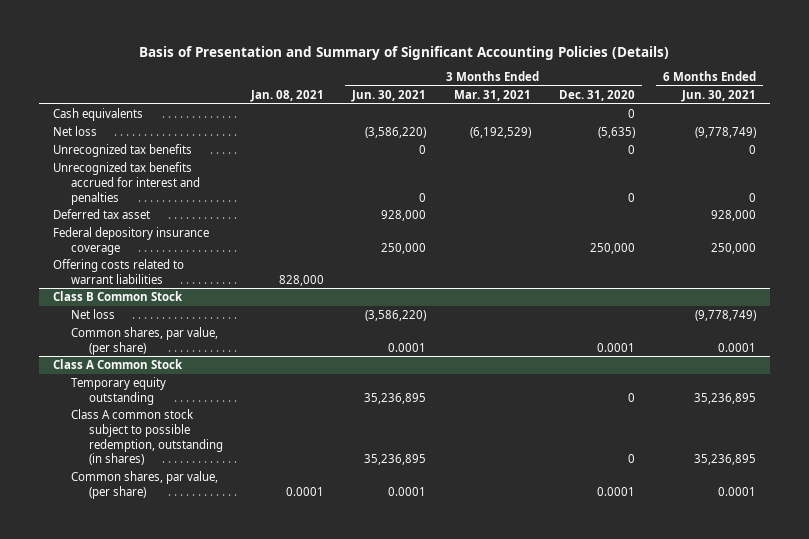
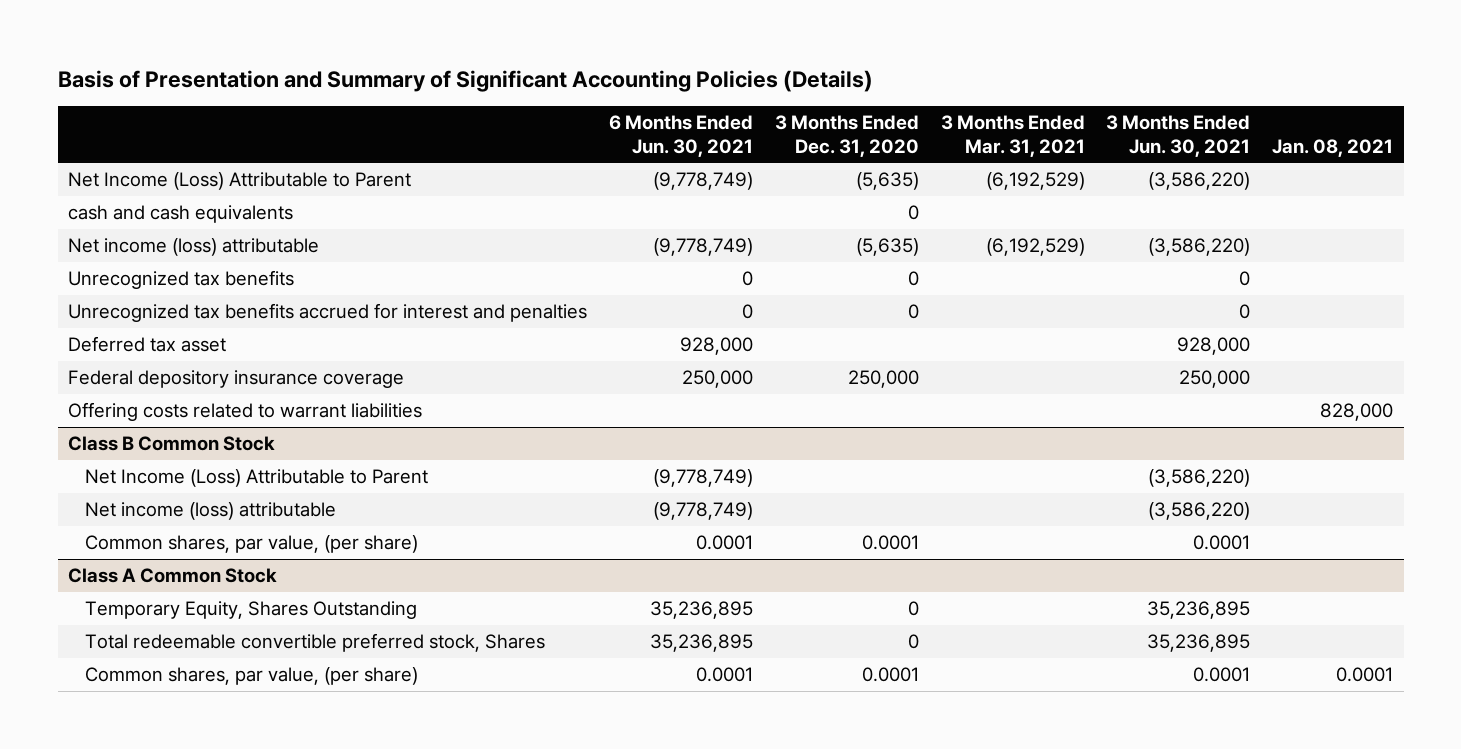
- | Jan. 08, 2021 | 3 Months Ended Jun. 30, 2021 | 3 Months Ended Mar. 31, 2021 | 3 Months Ended Dec. 31, 2020 | 6 Months Ended Jun. 30, 2021
+ | 6 Months Ended Jun. 30, 2021 | 3 Months Ended Dec. 31, 2020 | 3 Months Ended Mar. 31, 2021 | 3 Months Ended Jun. 30, 2021 | Jan. 08, 2021
- Cash equivalents | | | | 0 |
- Net loss | | (3,586,220) | (6,192,529) | (5,635) | (9,778,749)
+ Net Income (Loss) Attributable to Parent | (9,778,749) | (5,635) | (6,192,529) | (3,586,220) |
+ cash and cash equivalents | | 0 | | |
+ Net income (loss) attributable | (9,778,749) | (5,635) | (6,192,529) | (3,586,220) |
@ Class B Common Stock
- Net loss | | (3,586,220) | | | (9,778,749)
+ Net Income (Loss) Attributable to Parent | (9,778,749) | | | (3,586,220) |
+ Net income (loss) attributable | (9,778,749) | | | (3,586,220) |
@ Class A Common Stock
- Temporary equity outstanding | | 35,236,895 | | 0 | 35,236,895
- Class A common stock subject to possible redemption, outstanding (in shares) | | 35,236,895 | | 0 | 35,236,895
+ Temporary Equity, Shares Outstanding | 35,236,895 | 0 | | 35,236,895 |
+ Total redeemable convertible preferred stock, Shares | 35,236,895 | 0 | | 35,236,895 |

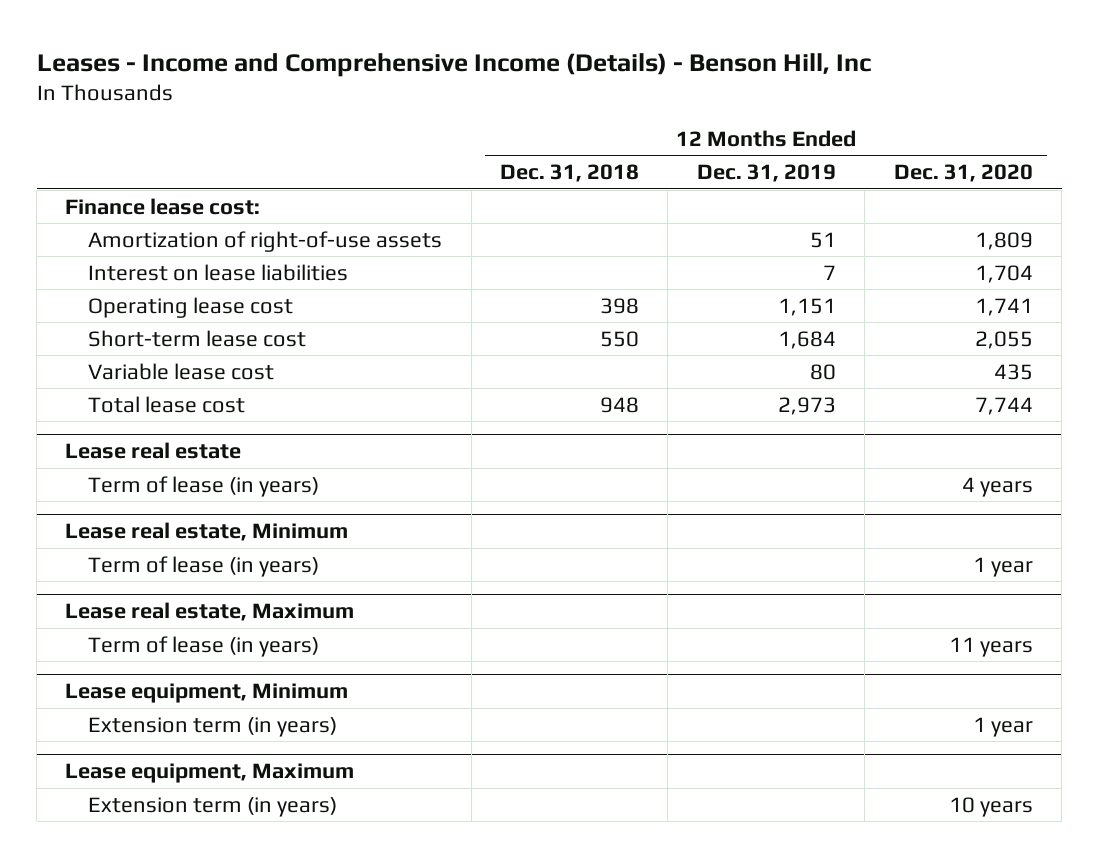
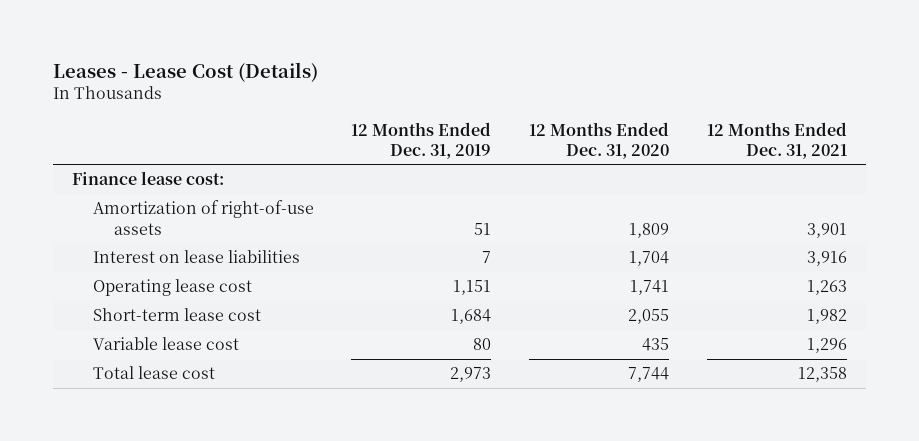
- Leases - Income and Comprehensive Income (Details) - Benson Hill, Inc
+ Leases - Lease Cost (Details)
- | 12 Months Ended Dec. 31, 2018 | 12 Months Ended Dec. 31, 2019 | 12 Months Ended Dec. 31, 2020
+ | 12 Months Ended Dec. 31, 2019 | 12 Months Ended Dec. 31, 2020 | 12 Months Ended Dec. 31, 2021
- Lease real estate
- Term of lease (in years) | | | 4 years
- Lease real estate, Minimum
- Term of lease (in years) | | | 1 year
- Lease real estate, Maximum
- Term of lease (in years) | | | 11 years
- Lease equipment, Minimum
- Extension term (in years) | | | 1 year
- Lease equipment, Maximum
- Extension term (in years) | | | 10 years

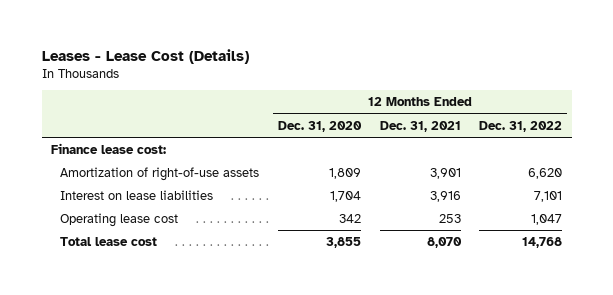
- | 12 Months Ended Dec. 31, 2019 | 12 Months Ended Dec. 31, 2020 | 12 Months Ended Dec. 31, 2021
+ | 12 Months Ended Dec. 31, 2020 | 12 Months Ended Dec. 31, 2021 | 12 Months Ended Dec. 31, 2022
- Operating lease cost | 1,151 | 1,741 | 1,263
- Short-term lease cost | 1,684 | 2,055 | 1,982
- Variable lease cost | 80 | 435 | 1,296
- Total lease cost | 2,973 | 7,744 | 12,358
+ Operating lease cost | 342 | 253 | 1,047
+ Total lease cost | 3,855 | 8,070 | 14,768

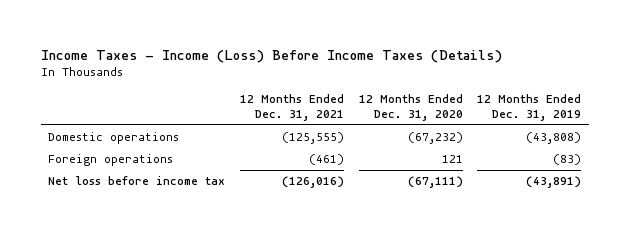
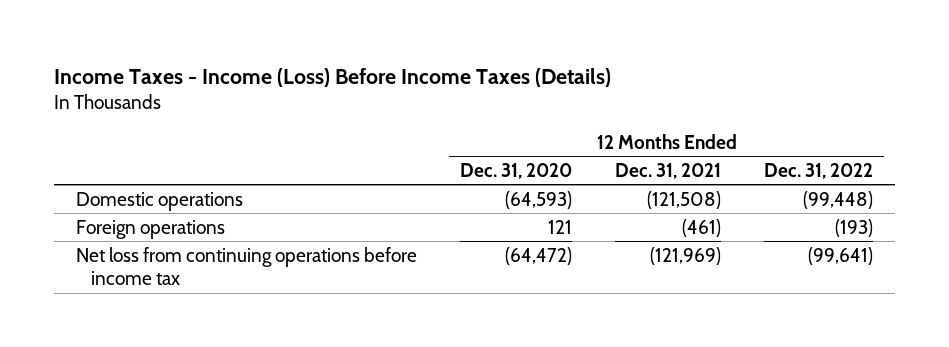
- | 12 Months Ended Dec. 31, 2021 | 12 Months Ended Dec. 31, 2020 | 12 Months Ended Dec. 31, 2019
+ | 12 Months Ended Dec. 31, 2020 | 12 Months Ended Dec. 31, 2021 | 12 Months Ended Dec. 31, 2022
- Domestic operations | (125,555) | (67,232) | (43,808)
+ Domestic operations | (64,593) | (121,508) | (99,448)
- Net loss before income tax | (126,016) | (67,111) | (43,891)
+ Net loss from continuing operations before income tax | (64,472) | (121,969) | (99,641)

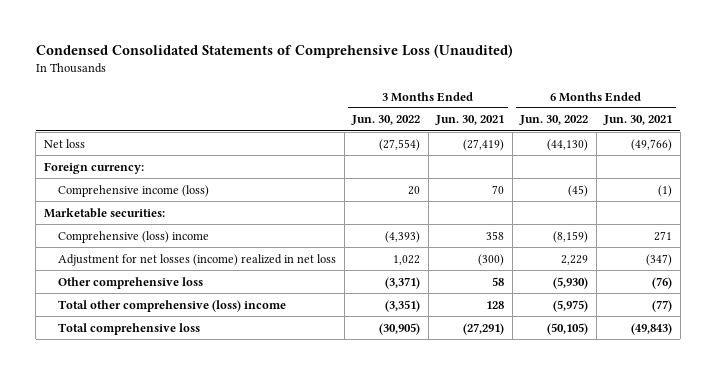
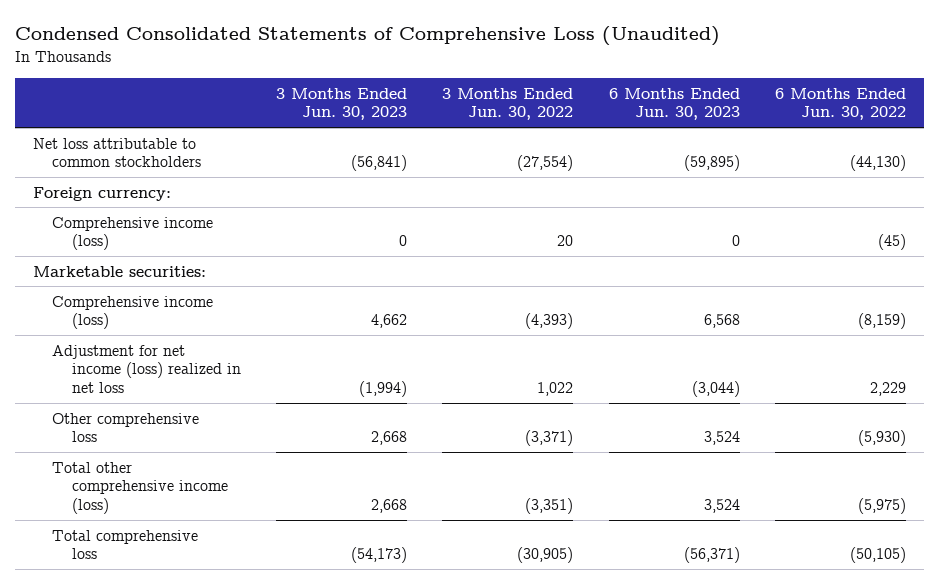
- | 3 Months Ended Jun. 30, 2022 | 3 Months Ended Jun. 30, 2021 | 6 Months Ended Jun. 30, 2022 | 6 Months Ended Jun. 30, 2021
+ | 3 Months Ended Jun. 30, 2023 | 3 Months Ended Jun. 30, 2022 | 6 Months Ended Jun. 30, 2023 | 6 Months Ended Jun. 30, 2022
- Net loss | (27,554) | (27,419) | (44,130) | (49,766)
+ Net loss attributable to common stockholders | (56,841) | (27,554) | (59,895) | (44,130)
- Comprehensive (loss) income | (4,393) | 358 | (8,159) | 271
- Adjustment for net losses (income) realized in net loss | 1,022 | (300) | 2,229 | (347)
+ Comprehensive income (loss) | 4,662 | (4,393) | 6,568 | (8,159)
+ Adjustment for net income (loss) realized in net loss | (1,994) | 1,022 | (3,044) | 2,229
- Total other comprehensive (loss) income | (3,351) | 128 | (5,975) | (77)
+ Total other comprehensive income (loss) | 2,668 | (3,351) | 3,524 | (5,975)

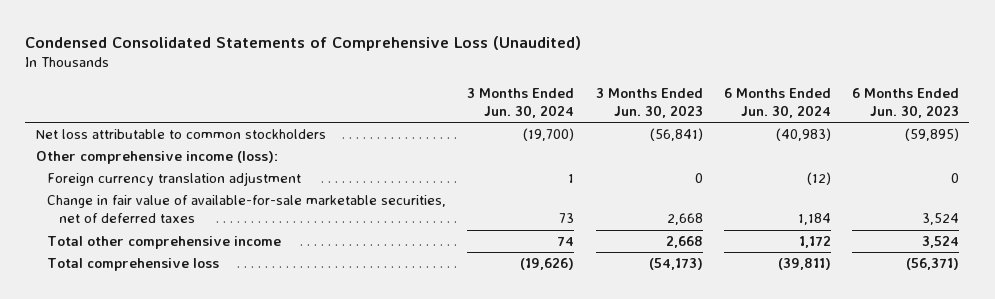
- | 3 Months Ended Jun. 30, 2023 | 3 Months Ended Jun. 30, 2022 | 6 Months Ended Jun. 30, 2023 | 6 Months Ended Jun. 30, 2022
+ | 3 Months Ended Jun. 30, 2024 | 3 Months Ended Jun. 30, 2023 | 6 Months Ended Jun. 30, 2024 | 6 Months Ended Jun. 30, 2023
- Foreign currency:
- Comprehensive income (loss) | 0 | 20 | 0 | (45)
- Marketable securities:
- Comprehensive income (loss) | 4,662 | (4,393) | 6,568 | (8,159)
- Adjustment for net income (loss) realized in net loss | (1,994) | 1,022 | (3,044) | 2,229
- Other comprehensive loss | 2,668 | (3,371) | 3,524 | (5,930)
- Total other comprehensive income (loss) | 2,668 | (3,351) | 3,524 | (5,975)
+ Other comprehensive income (loss):
+ Foreign currency translation adjustment | 1 | 0 | (12) | 0
+ Change in fair value of available-for-sale marketable securities, net of deferred taxes | 73 | 2,668 | 1,184 | 3,524
+ Total other comprehensive income | 74 | 2,668 | 1,172 | 3,524

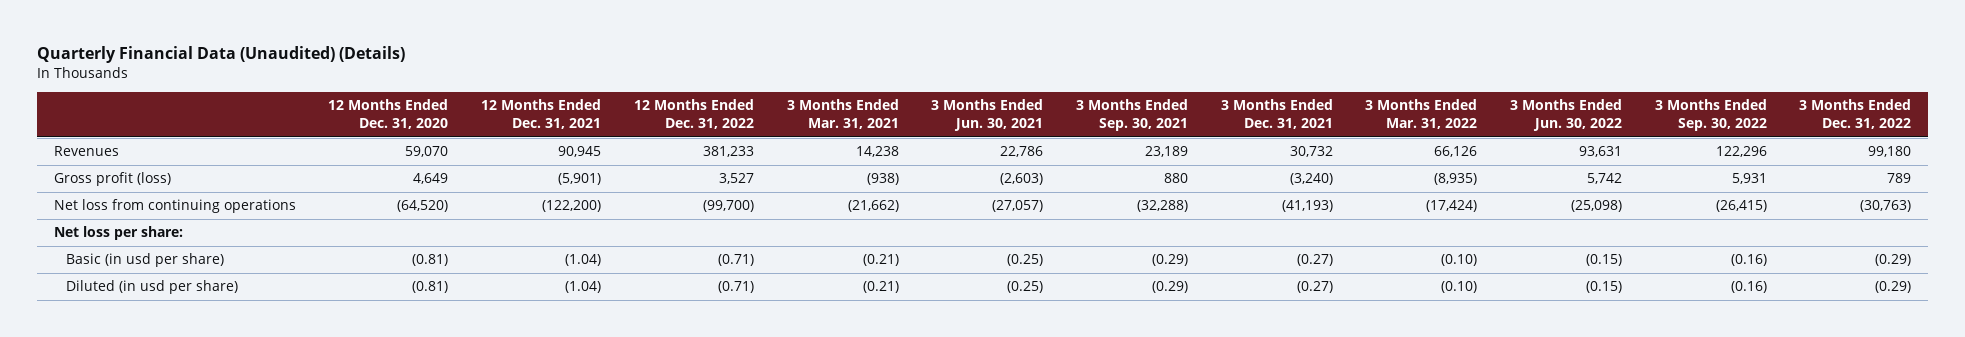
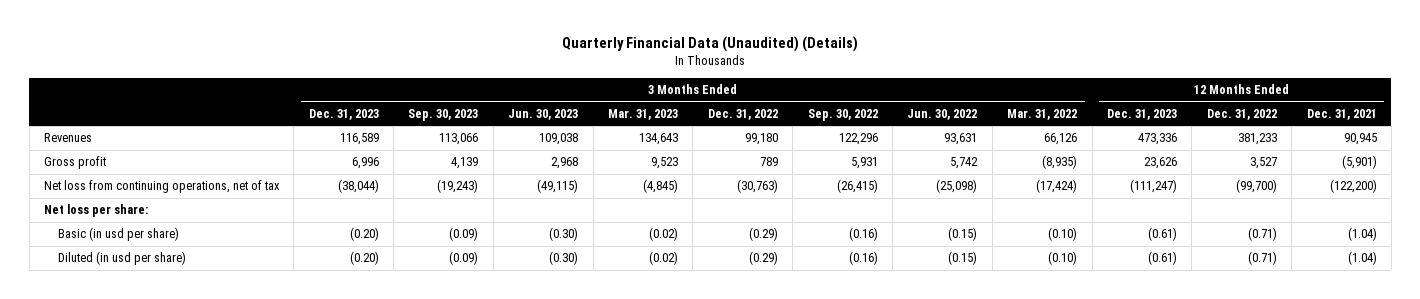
- | 12 Months Ended Dec. 31, 2020 | 12 Months Ended Dec. 31, 2021 | 12 Months Ended Dec. 31, 2022 | 3 Months Ended Mar. 31, 2021 | 3 Months Ended Jun. 30, 2021 | 3 Months Ended Sep. 30, 2021 | 3 Months Ended Dec. 31, 2021 | 3 Months Ended Mar. 31, 2022 | 3 Months Ended Jun. 30, 2022 | 3 Months Ended Sep. 30, 2022 | 3 Months Ended Dec. 31, 2022
+ | 3 Months Ended Dec. 31, 2023 | 3 Months Ended Sep. 30, 2023 | 3 Months Ended Jun. 30, 2023 | 3 Months Ended Mar. 31, 2023 | 3 Months Ended Dec. 31, 2022 | 3 Months Ended Sep. 30, 2022 | 3 Months Ended Jun. 30, 2022 | 3 Months Ended Mar. 31, 2022 | 12 Months Ended Dec. 31, 2023 | 12 Months Ended Dec. 31, 2022 | 12 Months Ended Dec. 31, 2021
- Gross profit (loss) | 4,649 | (5,901) | 3,527 | (938) | (2,603) | 880 | (3,240) | (8,935) | 5,742 | 5,931 | 789
- Net loss from continuing operations | (64,520) | (122,200) | (99,700) | (21,662) | (27,057) | (32,288) | (41,193) | (17,424) | (25,098) | (26,415) | (30,763)
+ Gross profit | 6,996 | 4,139 | 2,968 | 9,523 | 789 | 5,931 | 5,742 | (8,935) | 23,626 | 3,527 | (5,901)
+ Net loss from continuing operations, net of tax | (38,044) | (19,243) | (49,115) | (4,845) | (30,763) | (26,415) | (25,098) | (17,424) | (111,247) | (99,700) | (122,200)

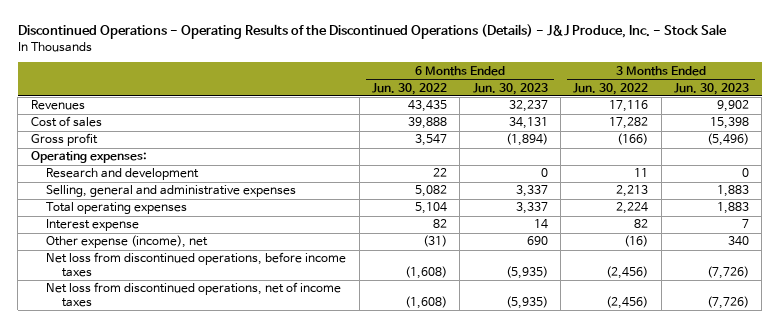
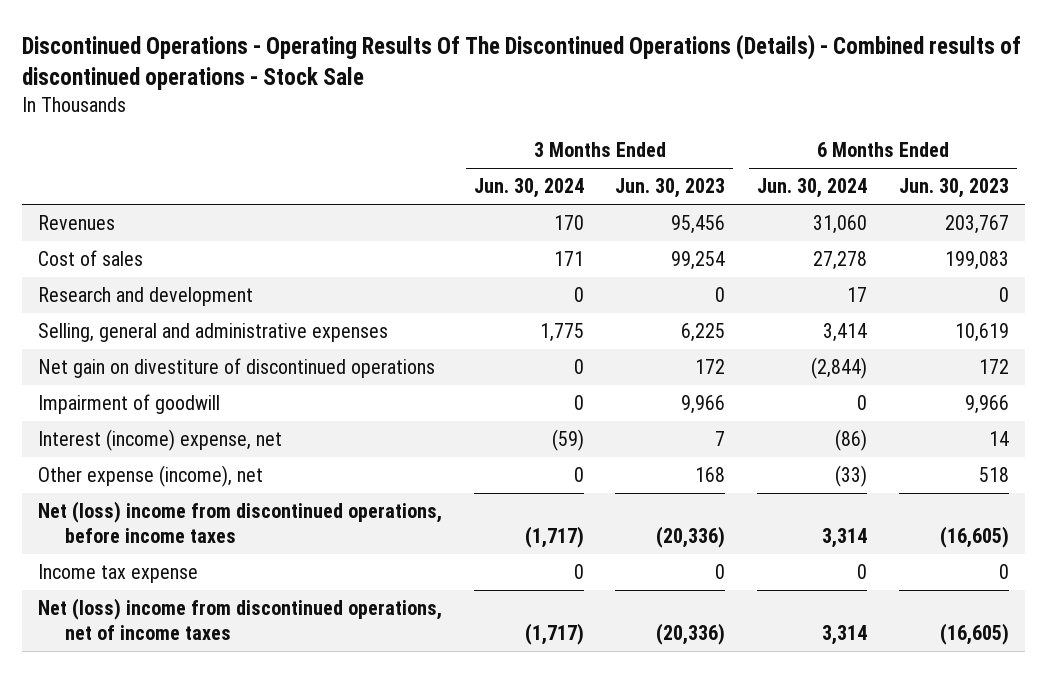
- Discontinued Operations - Operating Results of the Discontinued Operations (Details) - J&J Produce, Inc. - Stock Sale
+ Discontinued Operations - Operating Results Of The Discontinued Operations (Details) - Combined results of discontinued operations - Stock Sale
- | 6 Months Ended Jun. 30, 2022 | 6 Months Ended Jun. 30, 2023 | 3 Months Ended Jun. 30, 2022 | 3 Months Ended Jun. 30, 2023
+ | 3 Months Ended Jun. 30, 2024 | 3 Months Ended Jun. 30, 2023 | 6 Months Ended Jun. 30, 2024 | 6 Months Ended Jun. 30, 2023
- Revenues | 43,435 | 32,237 | 17,116 | 9,902
- Cost of sales | 39,888 | 34,131 | 17,282 | 15,398
- Gross profit | 3,547 | (1,894) | (166) | (5,496)
- Operating expenses:
+ Revenues | 170 | 95,456 | 31,060 | 203,767
+ Cost of sales | 171 | 99,254 | 27,278 | 199,083
- Selling, general and administrative expenses | 5,082 | 3,337 | 2,213 | 1,883
- Total operating expenses | 5,104 | 3,337 | 2,224 | 1,883
- Interest expense | 82 | 14 | 82 | 7
- Other expense (income), net | (31) | 690 | (16) | 340
- Net loss from discontinued operations, before income taxes | (1,608) | (5,935) | (2,456) | (7,726)
- Net loss from discontinued operations, net of income taxes | (1,608) | (5,935) | (2,456) | (7,726)
+ Selling, general and administrative expenses | 1,775 | 6,225 | 3,414 | 10,619
+ Net gain on divestiture of discontinued operations | 0 | 172 | (2,844) | 172
+ Impairment of goodwill | 0 | 9,966 | 0 | 9,966
+ Interest (income) expense, net | (59) | 7 | (86) | 14
+ Other expense (income), net | 0 | 168 | (33) | 518
+ Net (loss) income from discontinued operations, before income taxes | (1,717) | (20,336) | 3,314 | (16,605)
+ Income tax expense | 0 | 0 | 0 | 0
+ Net (loss) income from discontinued operations, net of income taxes | (1,717) | (20,336) | 3,314 | (16,605)

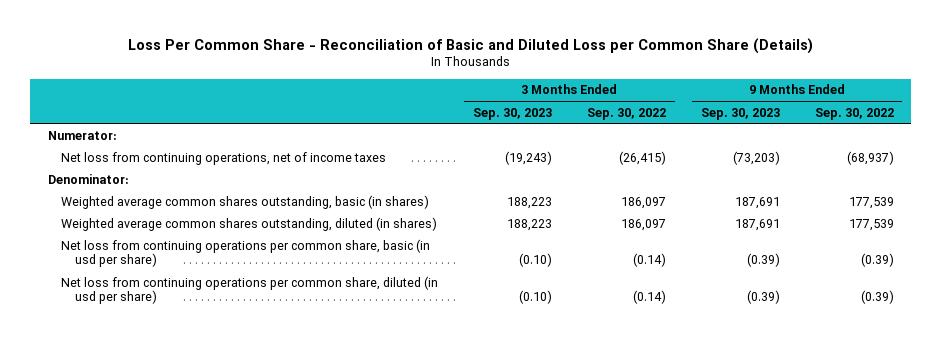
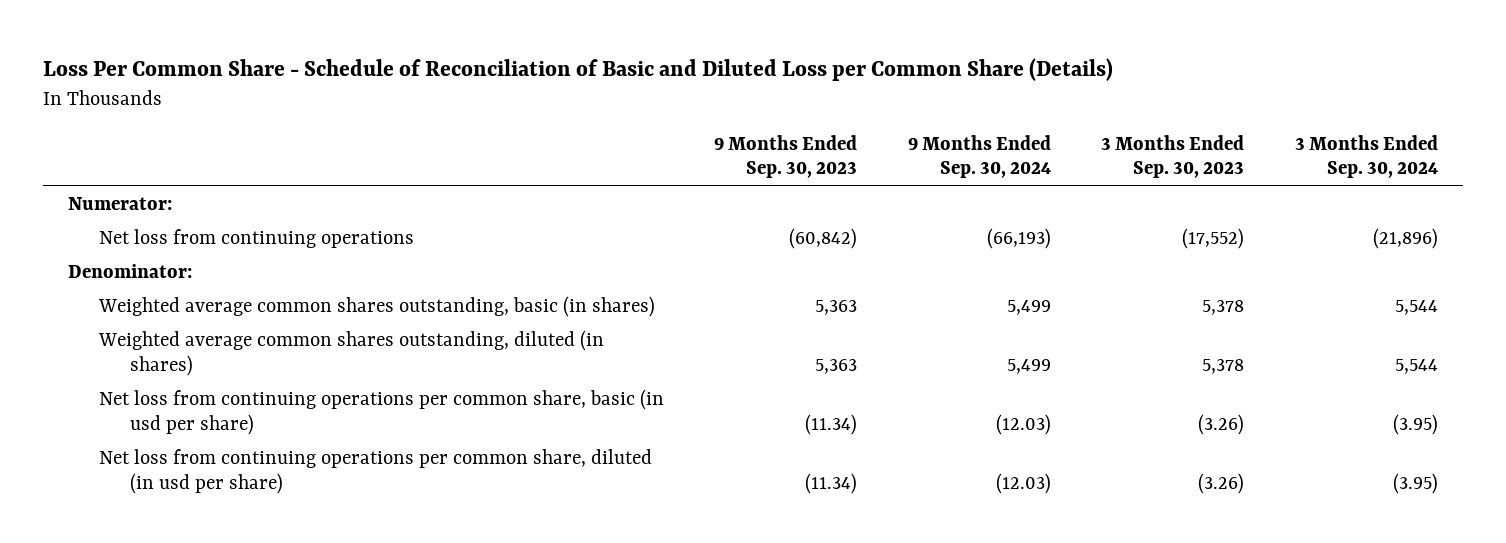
- Loss Per Common Share - Reconciliation of Basic and Diluted Loss per Common Share (Details)
+ Loss Per Common Share - Schedule of Reconciliation of Basic and Diluted Loss per Common Share (Details)
- | 3 Months Ended Sep. 30, 2023 | 3 Months Ended Sep. 30, 2022 | 9 Months Ended Sep. 30, 2023 | 9 Months Ended Sep. 30, 2022
+ | 9 Months Ended Sep. 30, 2023 | 9 Months Ended Sep. 30, 2024 | 3 Months Ended Sep. 30, 2023 | 3 Months Ended Sep. 30, 2024
- Net loss from continuing operations, net of income taxes | (19,243) | (26,415) | (73,203) | (68,937)
+ Net loss from continuing operations | (60,842) | (66,193) | (17,552) | (21,896)
- Weighted average common shares outstanding, basic (in shares) | 188,223 | 186,097 | 187,691 | 177,539
- Weighted average common shares outstanding, diluted (in shares) | 188,223 | 186,097 | 187,691 | 177,539
- Net loss from continuing operations per common share, basic (in usd per share) | (0.10) | (0.14) | (0.39) | (0.39)
- Net loss from continuing operations per common share, diluted (in usd per share) | (0.10) | (0.14) | (0.39) | (0.39)
+ Weighted average common shares outstanding, basic (in shares) | 5,363 | 5,499 | 5,378 | 5,544
+ Weighted average common shares outstanding, diluted (in shares) | 5,363 | 5,499 | 5,378 | 5,544
+ Net loss from continuing operations per common share, basic (in usd per share) | (11.34) | (12.03) | (3.26) | (3.95)
+ Net loss from continuing operations per common share, diluted (in usd per share) | (11.34) | (12.03) | (3.26) | (3.95)

